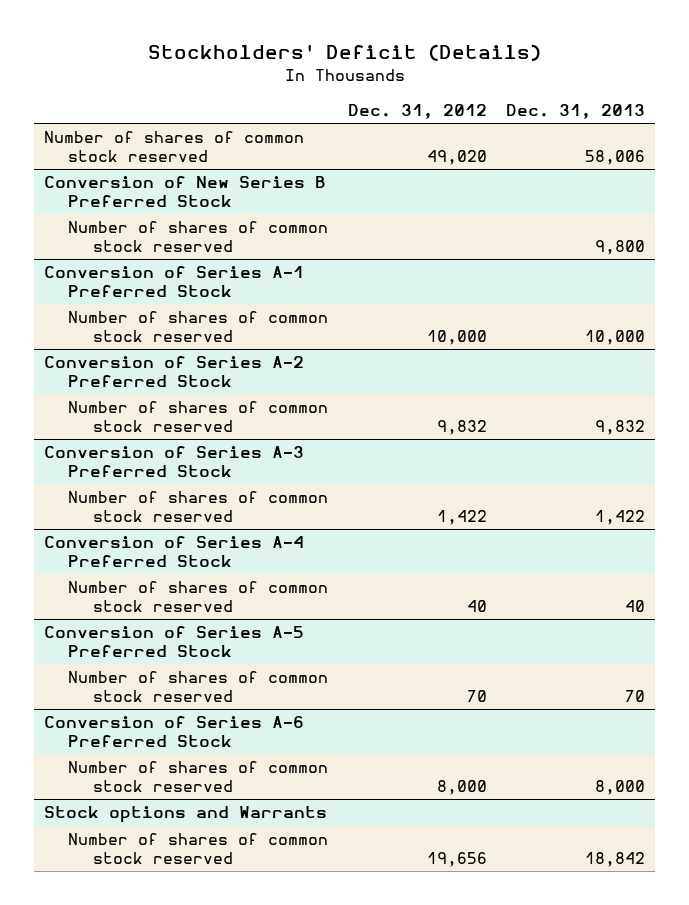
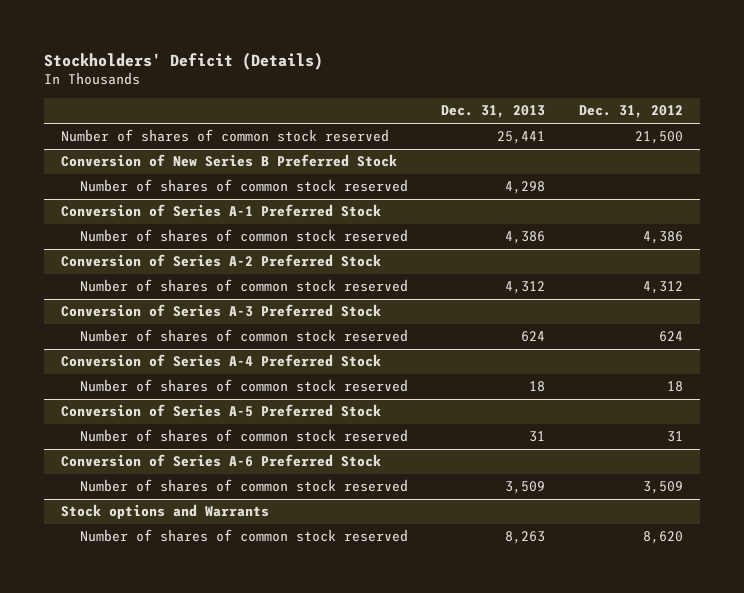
- | Dec. 31, 2012 | Dec. 31, 2013
+ | Dec. 31, 2013 | Dec. 31, 2012
- Number of shares of common stock reserved | 49,020 | 58,006
+ Number of shares of common stock reserved | 25,441 | 21,500
@ Conversion of New Series B Preferred Stock
- Number of shares of common stock reserved | | 9,800
+ Number of shares of common stock reserved | 4,298 |
@ Conversion of Series A-1 Preferred Stock
- Number of shares of common stock reserved | 10,000 | 10,000
+ Number of shares of common stock reserved | 4,386 | 4,386
@ Conversion of Series A-2 Preferred Stock
- Number of shares of common stock reserved | 9,832 | 9,832
+ Number of shares of common stock reserved | 4,312 | 4,312
@ Conversion of Series A-3 Preferred Stock
- Number of shares of common stock reserved | 1,422 | 1,422
+ Number of shares of common stock reserved | 624 | 624
@ Conversion of Series A-4 Preferred Stock
- Number of shares of common stock reserved | 40 | 40
+ Number of shares of common stock reserved | 18 | 18
@ Conversion of Series A-5 Preferred Stock
- Number of shares of common stock reserved | 70 | 70
+ Number of shares of common stock reserved | 31 | 31
@ Conversion of Series A-6 Preferred Stock
- Number of shares of common stock reserved | 8,000 | 8,000
+ Number of shares of common stock reserved | 3,509 | 3,509
@ Stock options and Warrants
- Number of shares of common stock reserved | 19,656 | 18,842
+ Number of shares of common stock reserved | 8,263 | 8,620

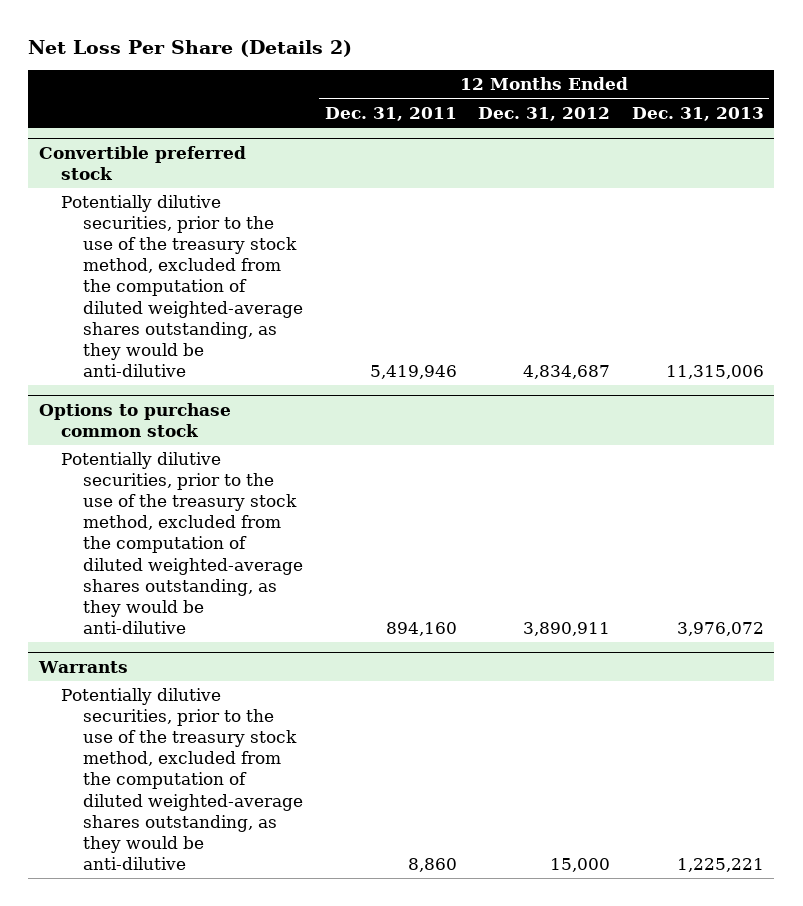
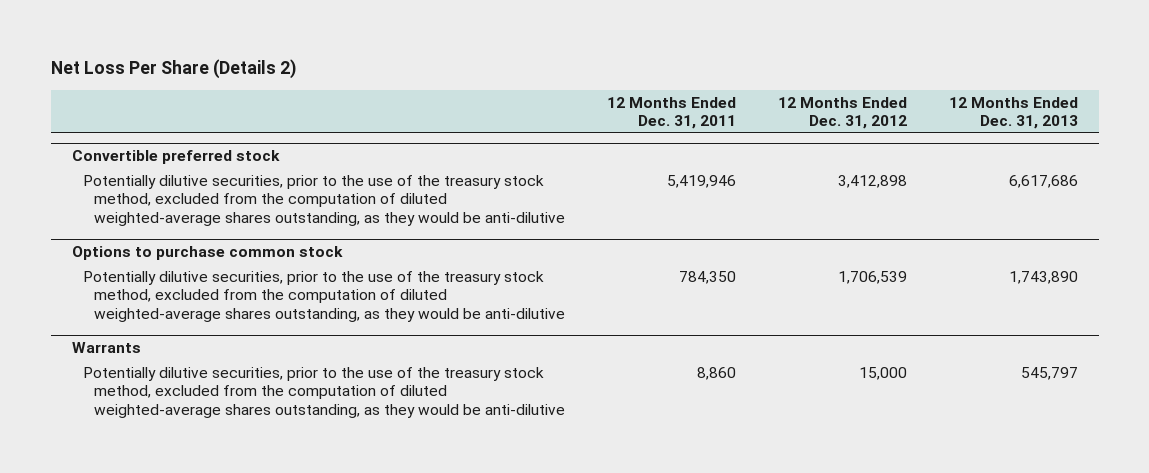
@ Convertible preferred stock
- Potentially dilutive securities, prior to the use of the treasury stock method, excluded from the computation of diluted weighted-average shares outstanding, as they would be anti-dilutive | 5,419,946 | 4,834,687 | 11,315,006
+ Potentially dilutive securities, prior to the use of the treasury stock method, excluded from the computation of diluted weighted-average shares outstanding, as they would be anti-dilutive | 5,419,946 | 3,412,898 | 6,617,686
@ Options to purchase common stock
- Potentially dilutive securities, prior to the use of the treasury stock method, excluded from the computation of diluted weighted-average shares outstanding, as they would be anti-dilutive | 894,160 | 3,890,911 | 3,976,072
+ Potentially dilutive securities, prior to the use of the treasury stock method, excluded from the computation of diluted weighted-average shares outstanding, as they would be anti-dilutive | 784,350 | 1,706,539 | 1,743,890
@ Warrants
- Potentially dilutive securities, prior to the use of the treasury stock method, excluded from the computation of diluted weighted-average shares outstanding, as they would be anti-dilutive | 8,860 | 15,000 | 1,225,221
+ Potentially dilutive securities, prior to the use of the treasury stock method, excluded from the computation of diluted weighted-average shares outstanding, as they would be anti-dilutive | 8,860 | 15,000 | 545,797

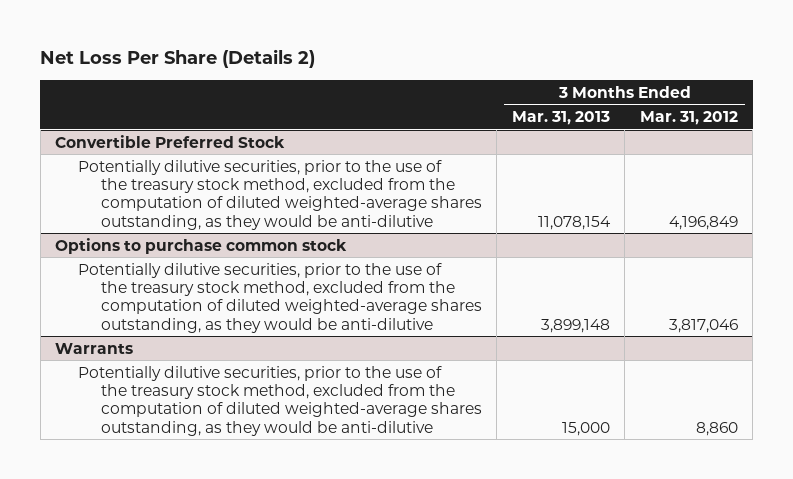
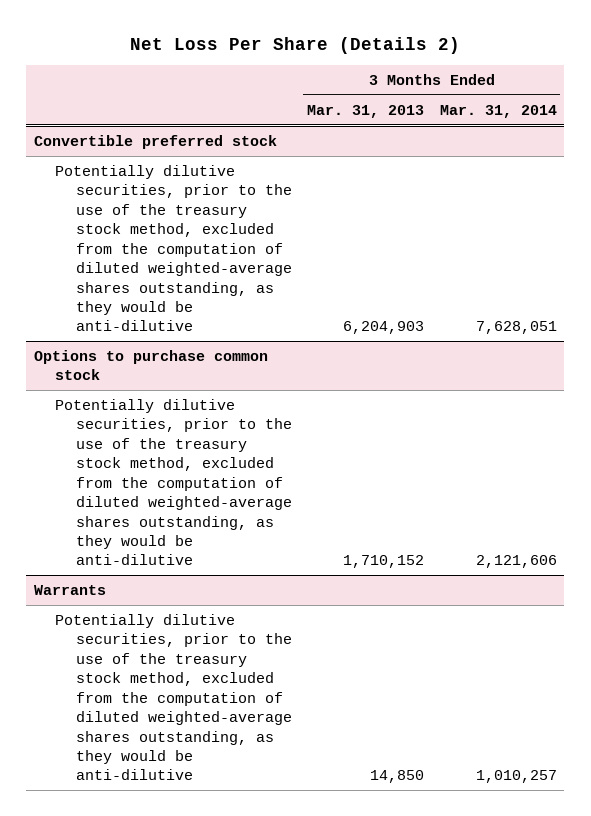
- | 3 Months Ended Mar. 31, 2013 | 3 Months Ended Mar. 31, 2012
+ | 3 Months Ended Mar. 31, 2013 | 3 Months Ended Mar. 31, 2014
- Convertible Preferred Stock
- Potentially dilutive securities, prior to the use of the treasury stock method, excluded from the computation of diluted weighted-average shares outstanding, as they would be anti-dilutive | 11,078,154 | 4,196,849
+ Convertible preferred stock
+ Potentially dilutive securities, prior to the use of the treasury stock method, excluded from the computation of diluted weighted-average shares outstanding, as they would be anti-dilutive | 6,204,903 | 7,628,051
@ Options to purchase common stock
- Potentially dilutive securities, prior to the use of the treasury stock method, excluded from the computation of diluted weighted-average shares outstanding, as they would be anti-dilutive | 3,899,148 | 3,817,046
+ Potentially dilutive securities, prior to the use of the treasury stock method, excluded from the computation of diluted weighted-average shares outstanding, as they would be anti-dilutive | 1,710,152 | 2,121,606
@ Warrants
- Potentially dilutive securities, prior to the use of the treasury stock method, excluded from the computation of diluted weighted-average shares outstanding, as they would be anti-dilutive | 15,000 | 8,860
+ Potentially dilutive securities, prior to the use of the treasury stock method, excluded from the computation of diluted weighted-average shares outstanding, as they would be anti-dilutive | 14,850 | 1,010,257

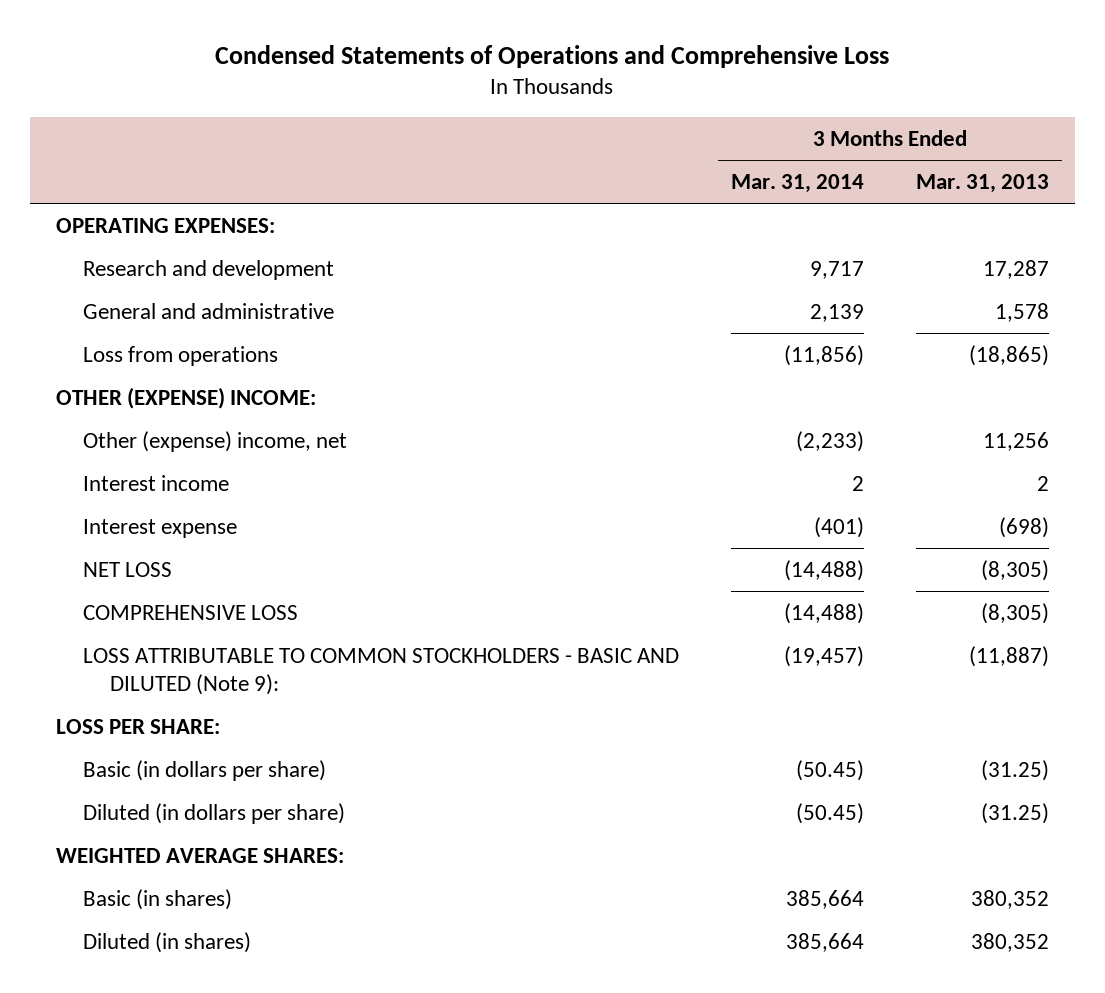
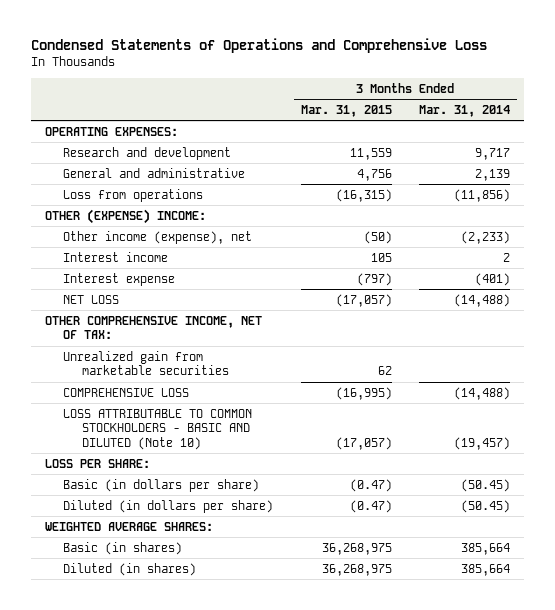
- | 3 Months Ended Mar. 31, 2014 | 3 Months Ended Mar. 31, 2013
+ | 3 Months Ended Mar. 31, 2015 | 3 Months Ended Mar. 31, 2014
- Other (expense) income, net | (2,233) | 11,256
+ Other income (expense), net | (50) | (2,233)
+ OTHER COMPREHENSIVE INCOME, NET OF TAX:
+ Unrealized gain from marketable securities | 62 |
- LOSS ATTRIBUTABLE TO COMMON STOCKHOLDERS - BASIC AND DILUTED (Note 9): | (19,457) | (11,887)
+ LOSS ATTRIBUTABLE TO COMMON STOCKHOLDERS - BASIC AND DILUTED (Note 10) | (17,057) | (19,457)

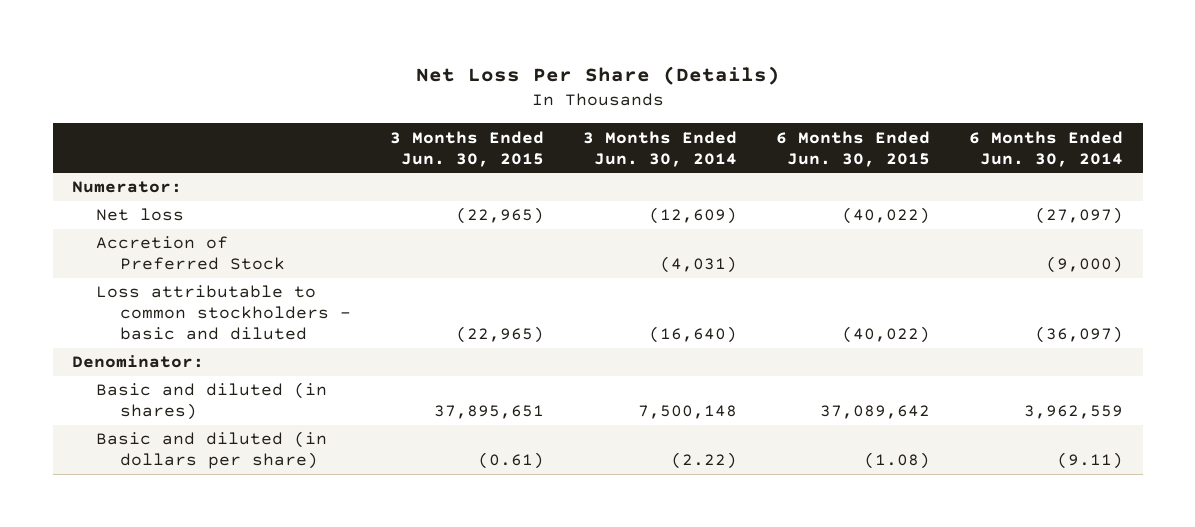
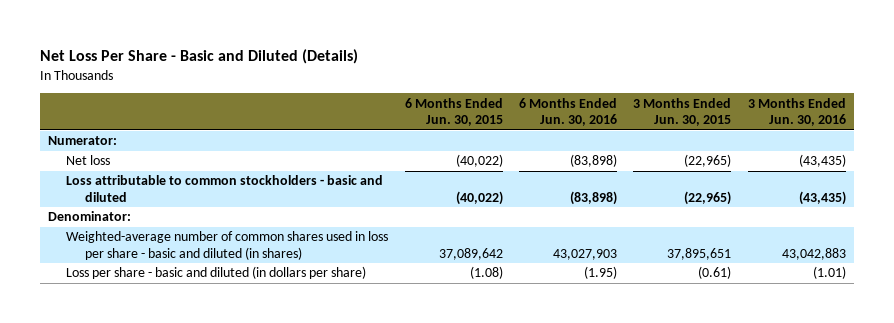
- Net Loss Per Share (Details)
+ Net Loss Per Share - Basic and Diluted (Details)
- | 3 Months Ended Jun. 30, 2015 | 3 Months Ended Jun. 30, 2014 | 6 Months Ended Jun. 30, 2015 | 6 Months Ended Jun. 30, 2014
+ | 6 Months Ended Jun. 30, 2015 | 6 Months Ended Jun. 30, 2016 | 3 Months Ended Jun. 30, 2015 | 3 Months Ended Jun. 30, 2016
- Accretion of Preferred Stock | | (4,031) | | (9,000)
- Basic and diluted (in shares) | 37,895,651 | 7,500,148 | 37,089,642 | 3,962,559
- Basic and diluted (in dollars per share) | (0.61) | (2.22) | (1.08) | (9.11)
+ Weighted-average number of common shares used in loss per share - basic and diluted (in shares) | 37,089,642 | 43,027,903 | 37,895,651 | 43,042,883
+ Loss per share - basic and diluted (in dollars per share) | (1.08) | (1.95) | (0.61) | (1.01)

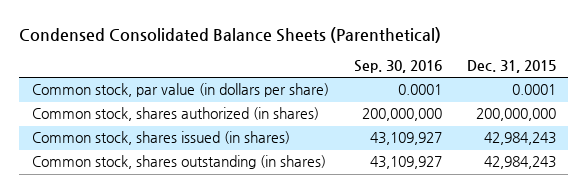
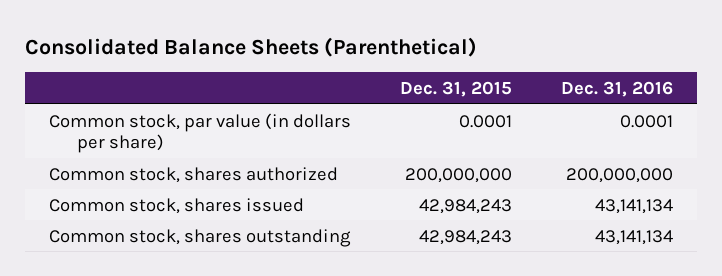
- Condensed Consolidated Balance Sheets (Parenthetical)
+ Consolidated Balance Sheets (Parenthetical)
- | Sep. 30, 2016 | Dec. 31, 2015
+ | Dec. 31, 2015 | Dec. 31, 2016
- Common stock, shares authorized (in shares) | 200,000,000 | 200,000,000
- Common stock, shares issued (in shares) | 43,109,927 | 42,984,243
- Common stock, shares outstanding (in shares) | 43,109,927 | 42,984,243
+ Common stock, shares authorized | 200,000,000 | 200,000,000
+ Common stock, shares issued | 42,984,243 | 43,141,134
+ Common stock, shares outstanding | 42,984,243 | 43,141,134

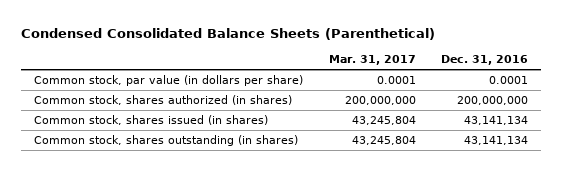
- Consolidated Balance Sheets (Parenthetical)
+ Condensed Consolidated Balance Sheets (Parenthetical)
- | Dec. 31, 2015 | Dec. 31, 2016
+ | Mar. 31, 2017 | Dec. 31, 2016
- Common stock, shares authorized | 200,000,000 | 200,000,000
- Common stock, shares issued | 42,984,243 | 43,141,134
- Common stock, shares outstanding | 42,984,243 | 43,141,134
+ Common stock, shares authorized (in shares) | 200,000,000 | 200,000,000
+ Common stock, shares issued (in shares) | 43,245,804 | 43,141,134
+ Common stock, shares outstanding (in shares) | 43,245,804 | 43,141,134

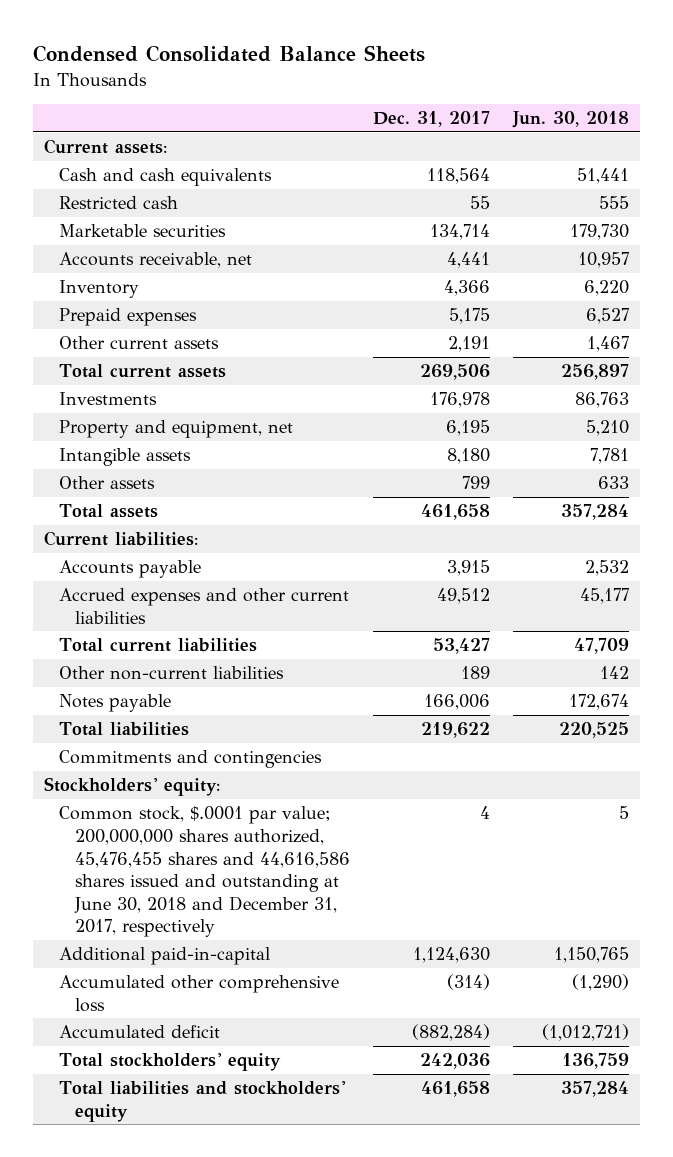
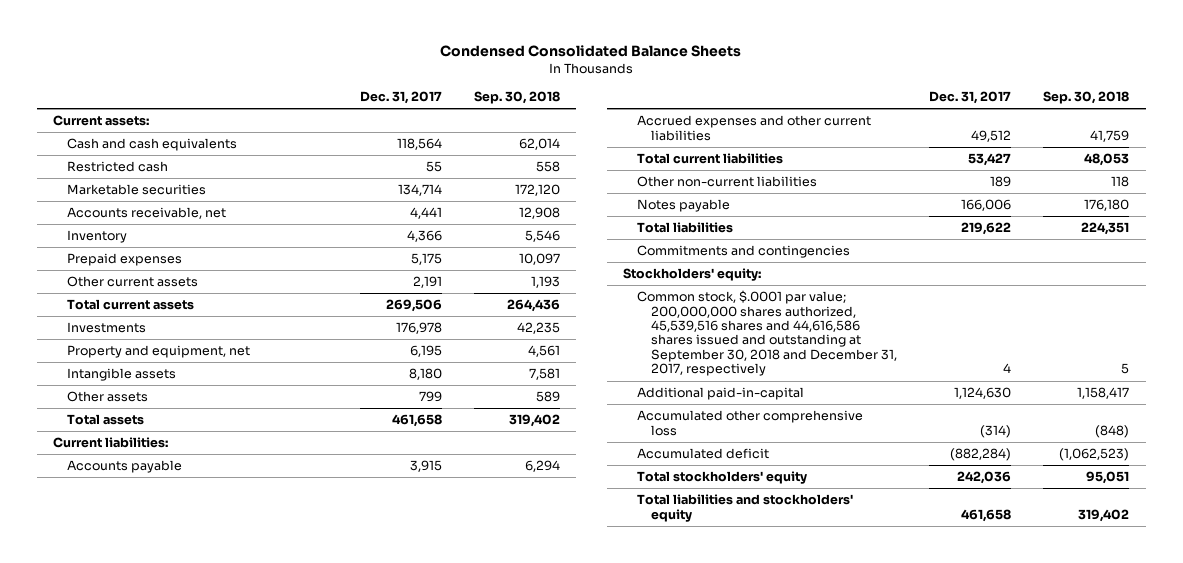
- | Dec. 31, 2017 | Jun. 30, 2018
+ | Dec. 31, 2017 | Sep. 30, 2018
- Common stock, $.0001 par value; 200,000,000 shares authorized, 45,476,455 shares and 44,616,586 shares issued and outstanding at June 30, 2018 and December 31, 2017, respectively | 4 | 5
+ Common stock, $.0001 par value; 200,000,000 shares authorized, 45,539,516 shares and 44,616,586 shares issued and outstanding at September 30, 2018 and December 31, 2017, respectively | 4 | 5

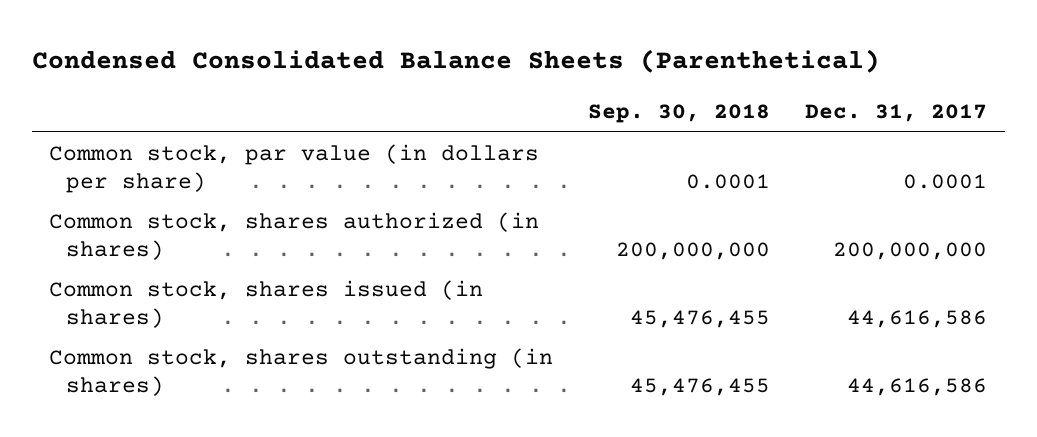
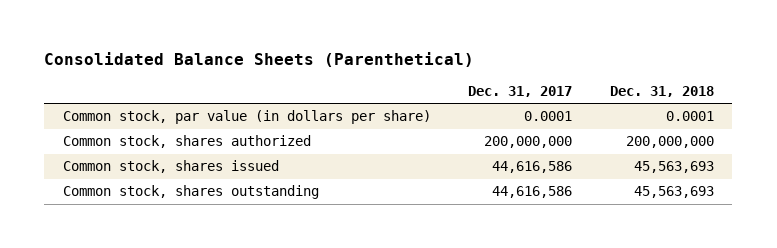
- Condensed Consolidated Balance Sheets (Parenthetical)
+ Consolidated Balance Sheets (Parenthetical)
- | Sep. 30, 2018 | Dec. 31, 2017
+ | Dec. 31, 2017 | Dec. 31, 2018
- Common stock, shares authorized (in shares) | 200,000,000 | 200,000,000
- Common stock, shares issued (in shares) | 45,476,455 | 44,616,586
- Common stock, shares outstanding (in shares) | 45,476,455 | 44,616,586
+ Common stock, shares authorized | 200,000,000 | 200,000,000
+ Common stock, shares issued | 44,616,586 | 45,563,693
+ Common stock, shares outstanding | 44,616,586 | 45,563,693

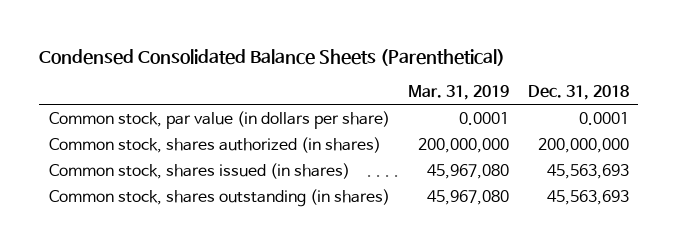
- Consolidated Balance Sheets (Parenthetical)
+ Condensed Consolidated Balance Sheets (Parenthetical)
- | Dec. 31, 2017 | Dec. 31, 2018
+ | Mar. 31, 2019 | Dec. 31, 2018
- Common stock, shares authorized | 200,000,000 | 200,000,000
- Common stock, shares issued | 44,616,586 | 45,563,693
- Common stock, shares outstanding | 44,616,586 | 45,563,693
+ Common stock, shares authorized (in shares) | 200,000,000 | 200,000,000
+ Common stock, shares issued (in shares) | 45,967,080 | 45,563,693
+ Common stock, shares outstanding (in shares) | 45,967,080 | 45,563,693

